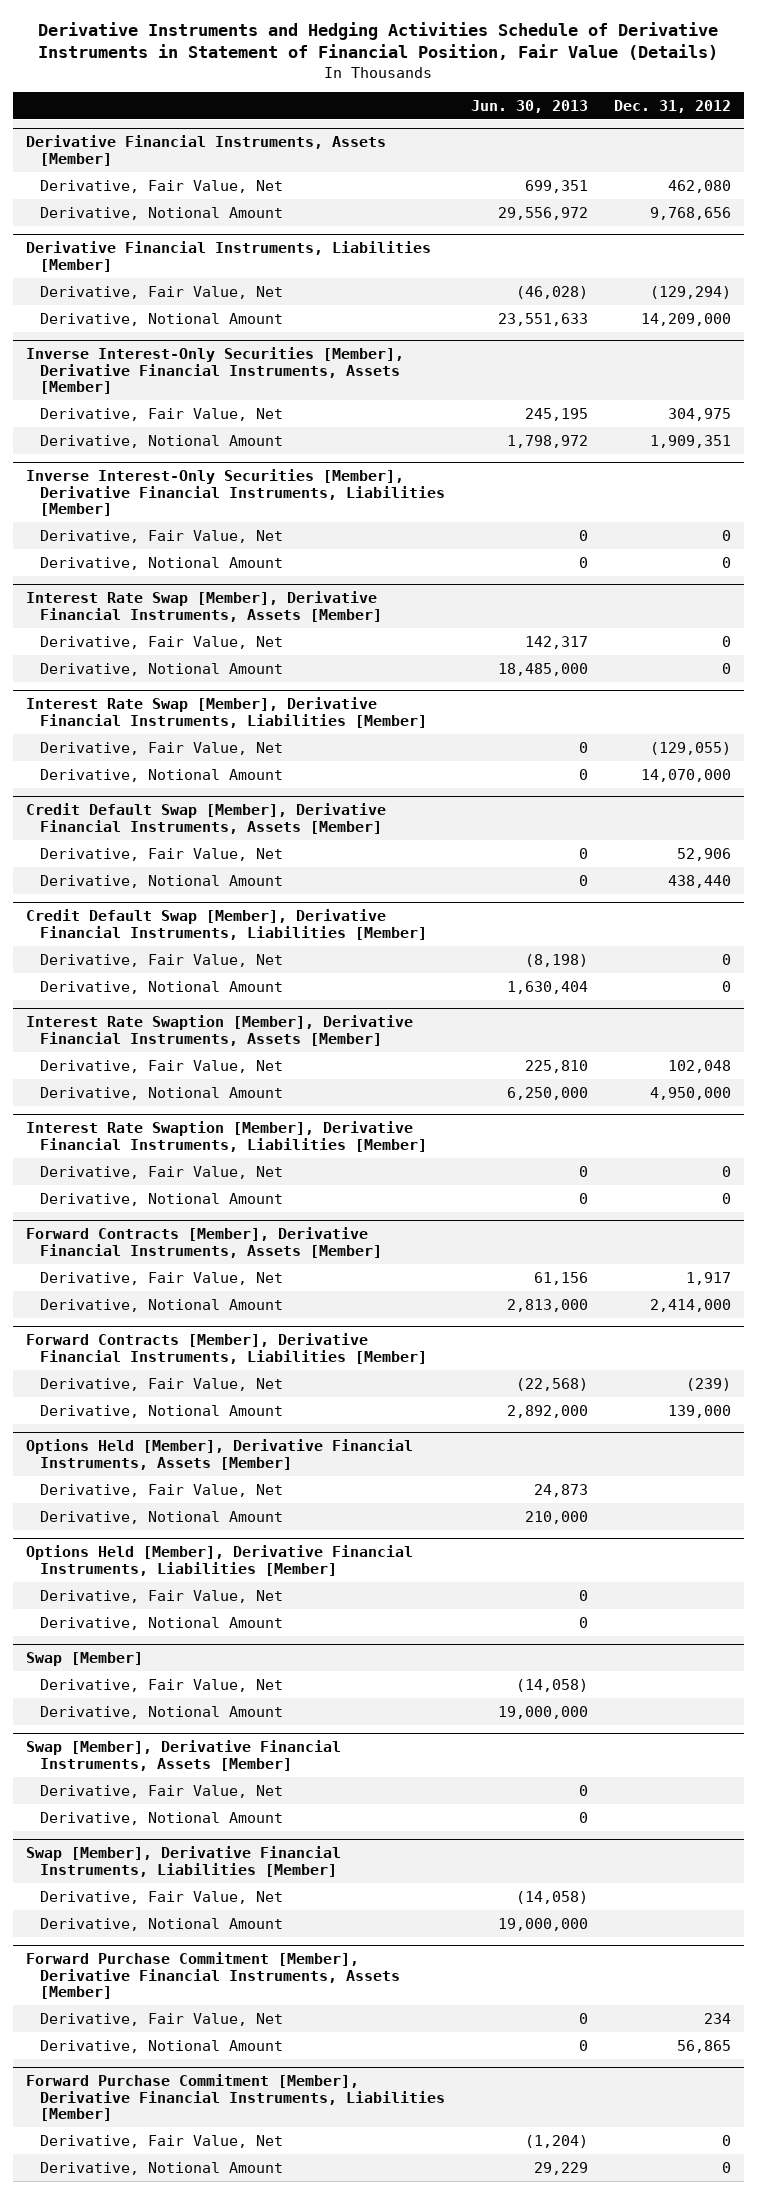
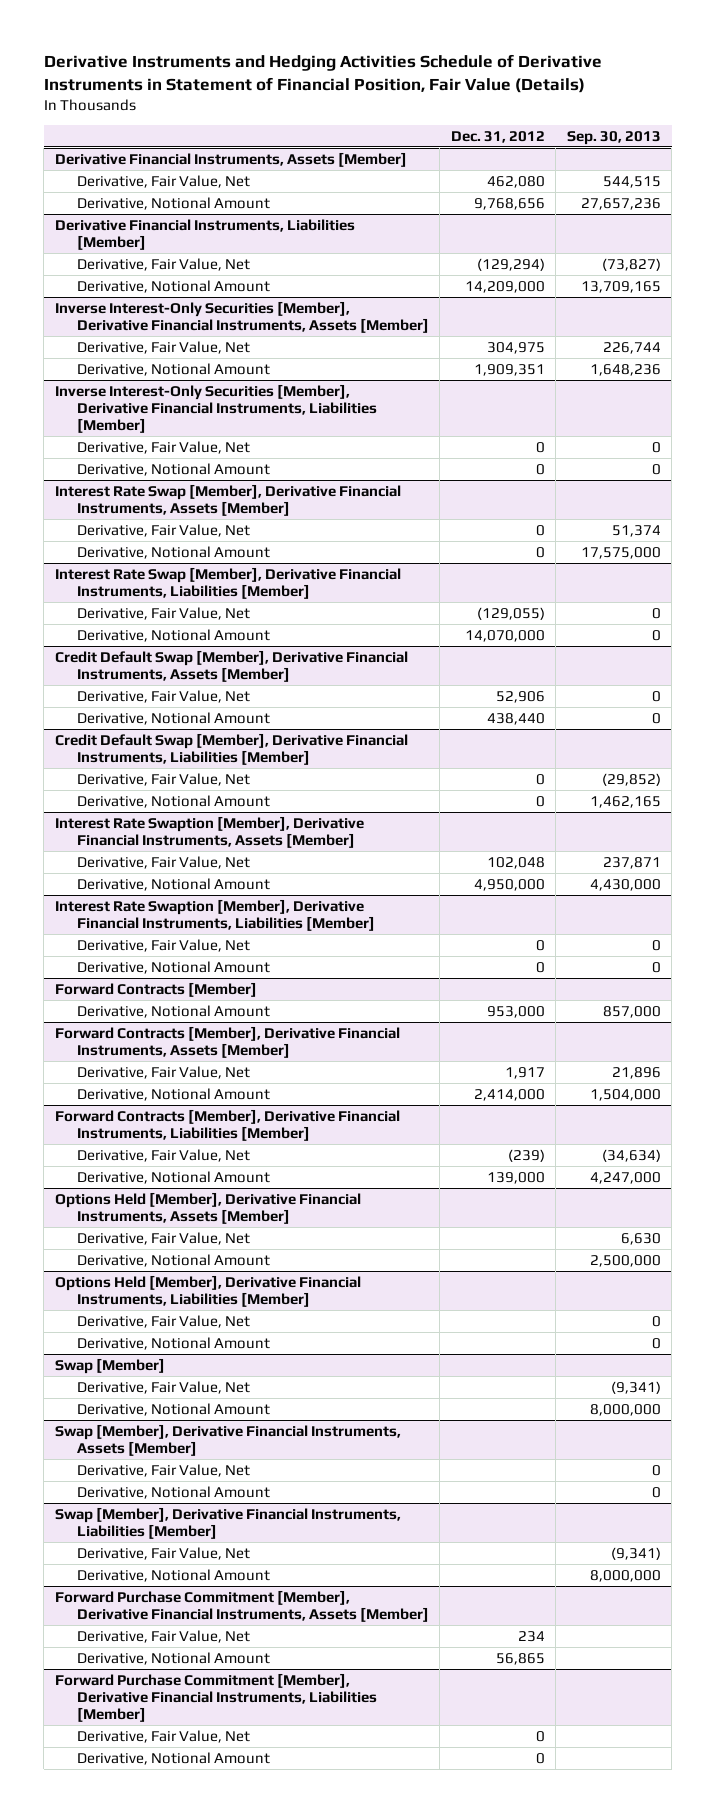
- | Jun. 30, 2013 | Dec. 31, 2012
+ | Dec. 31, 2012 | Sep. 30, 2013
+ Forward Contracts [Member]
+ Derivative, Notional Amount | 953,000 | 857,000

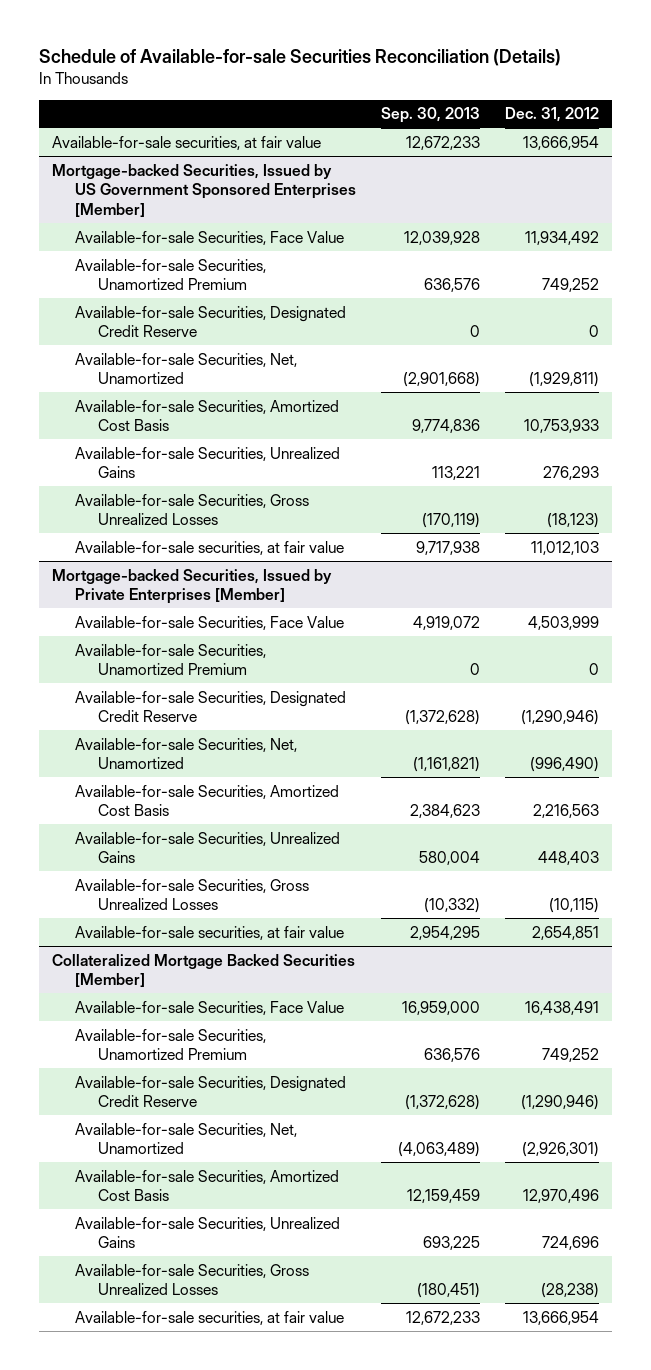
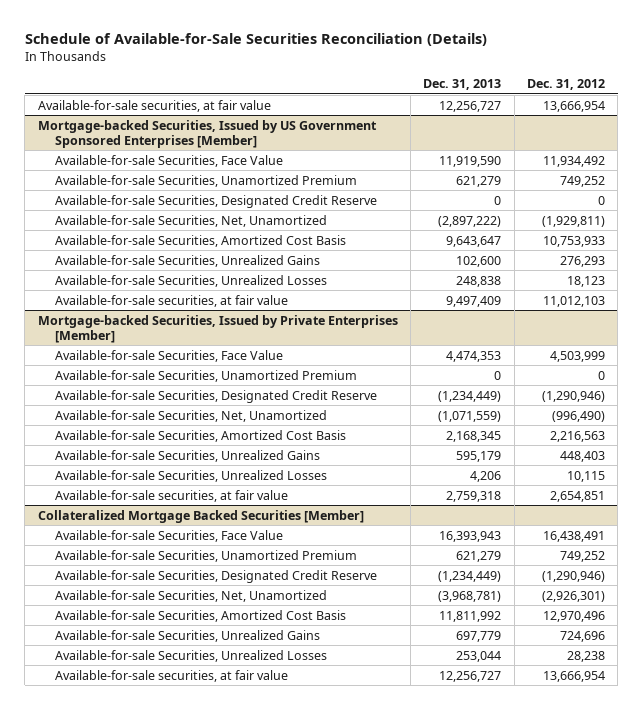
- Schedule of Available-for-sale Securities Reconciliation (Details)
+ Schedule of Available-for-Sale Securities Reconciliation (Details)
- | Sep. 30, 2013 | Dec. 31, 2012
+ | Dec. 31, 2013 | Dec. 31, 2012
@ Mortgage-backed Securities, Issued by US Government Sponsored Enterprises [Member]
- Available-for-sale Securities, Gross Unrealized Losses | (170,119) | (18,123)
+ Available-for-sale Securities, Unrealized Losses | 248,838 | 18,123
@ Mortgage-backed Securities, Issued by Private Enterprises [Member]
- Available-for-sale Securities, Gross Unrealized Losses | (10,332) | (10,115)
+ Available-for-sale Securities, Unrealized Losses | 4,206 | 10,115
@ Collateralized Mortgage Backed Securities [Member]
- Available-for-sale Securities, Gross Unrealized Losses | (180,451) | (28,238)
+ Available-for-sale Securities, Unrealized Losses | 253,044 | 28,238

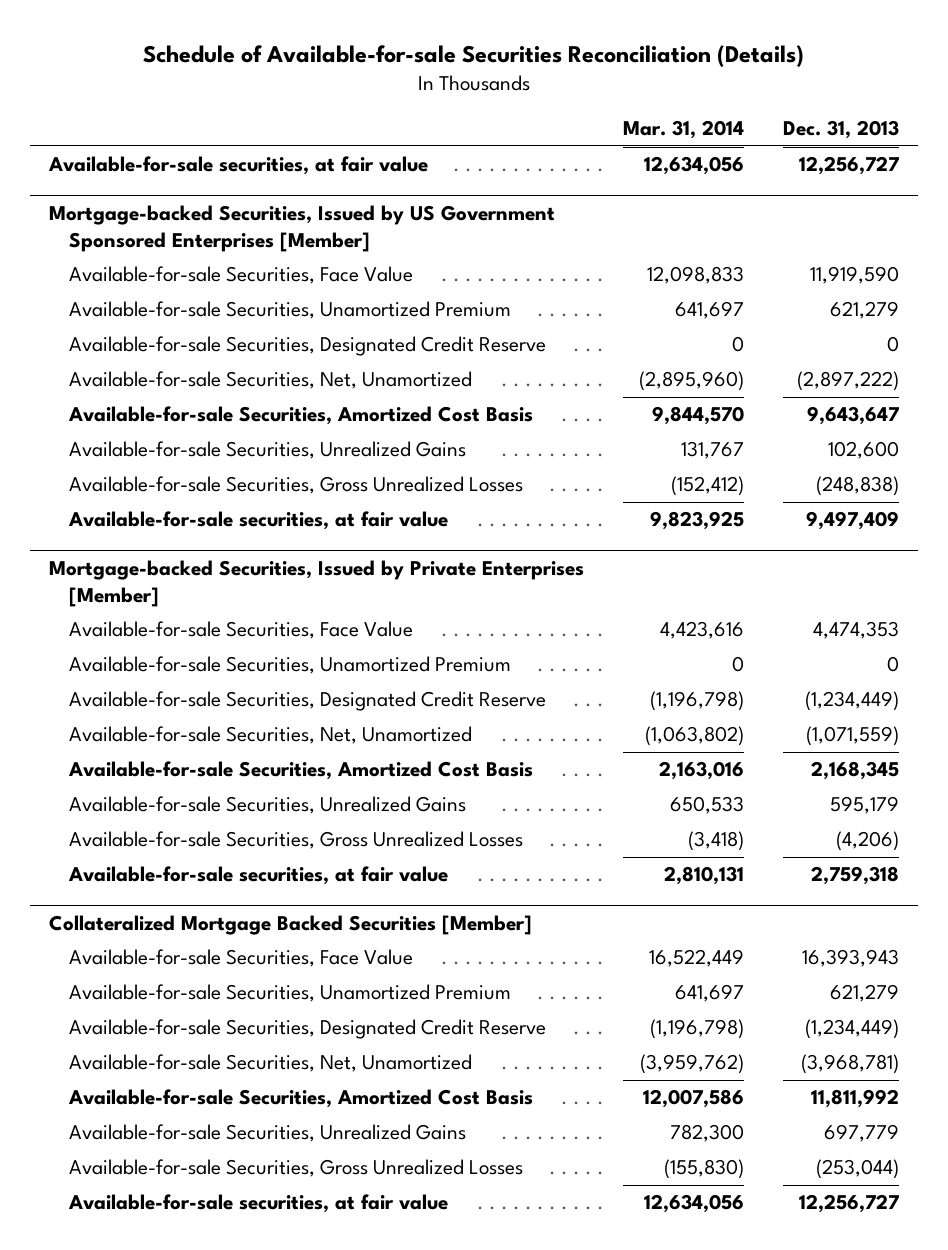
- Schedule of Available-for-Sale Securities Reconciliation (Details)
+ Schedule of Available-for-sale Securities Reconciliation (Details)
- | Dec. 31, 2013 | Dec. 31, 2012
+ | Mar. 31, 2014 | Dec. 31, 2013
@ Mortgage-backed Securities, Issued by US Government Sponsored Enterprises [Member]
- Available-for-sale Securities, Unrealized Losses | 248,838 | 18,123
+ Available-for-sale Securities, Gross Unrealized Losses | (152,412) | (248,838)
@ Mortgage-backed Securities, Issued by Private Enterprises [Member]
- Available-for-sale Securities, Unrealized Losses | 4,206 | 10,115
+ Available-for-sale Securities, Gross Unrealized Losses | (3,418) | (4,206)
@ Collateralized Mortgage Backed Securities [Member]
- Available-for-sale Securities, Unrealized Losses | 253,044 | 28,238
+ Available-for-sale Securities, Gross Unrealized Losses | (155,830) | (253,044)

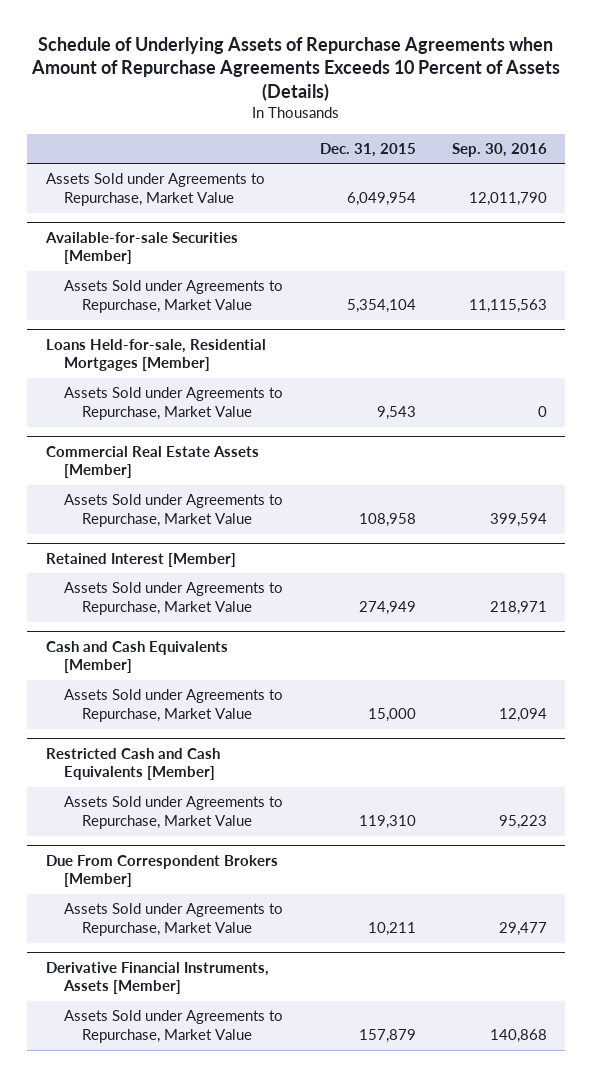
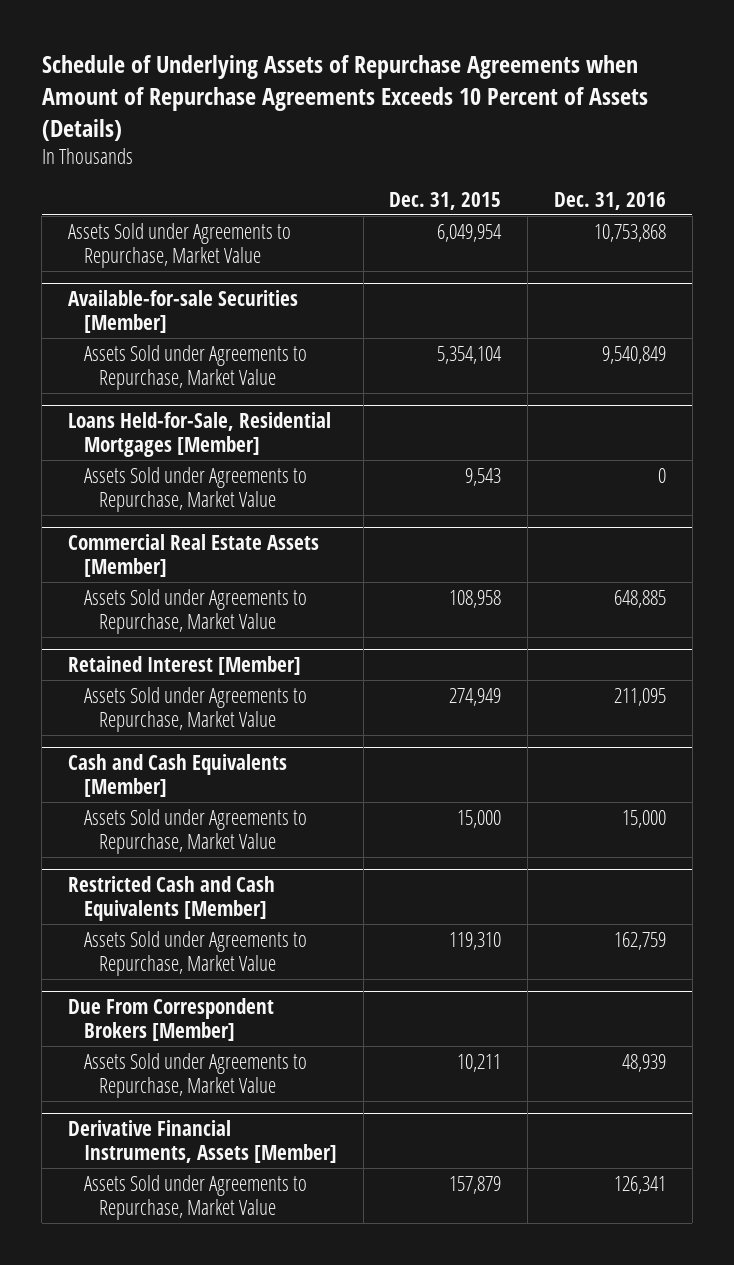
- | Dec. 31, 2015 | Sep. 30, 2016
+ | Dec. 31, 2015 | Dec. 31, 2016
- Loans Held-for-sale, Residential Mortgages [Member]
+ Loans Held-for-Sale, Residential Mortgages [Member]

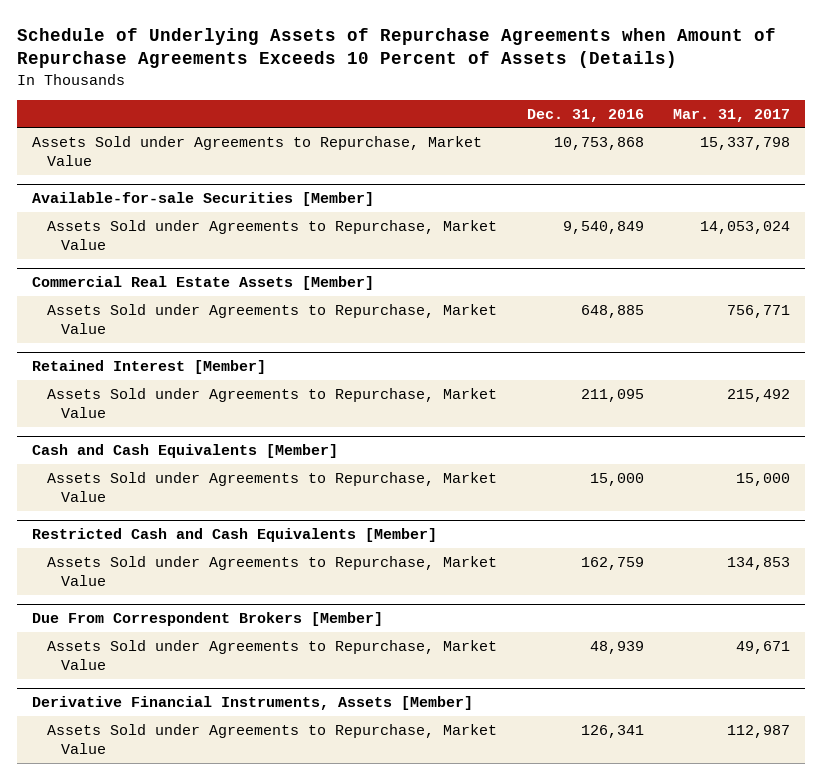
- | Dec. 31, 2015 | Dec. 31, 2016
+ | Dec. 31, 2016 | Mar. 31, 2017
- Loans Held-for-Sale, Residential Mortgages [Member]
- Assets Sold under Agreements to Repurchase, Market Value | 9,543 | 0

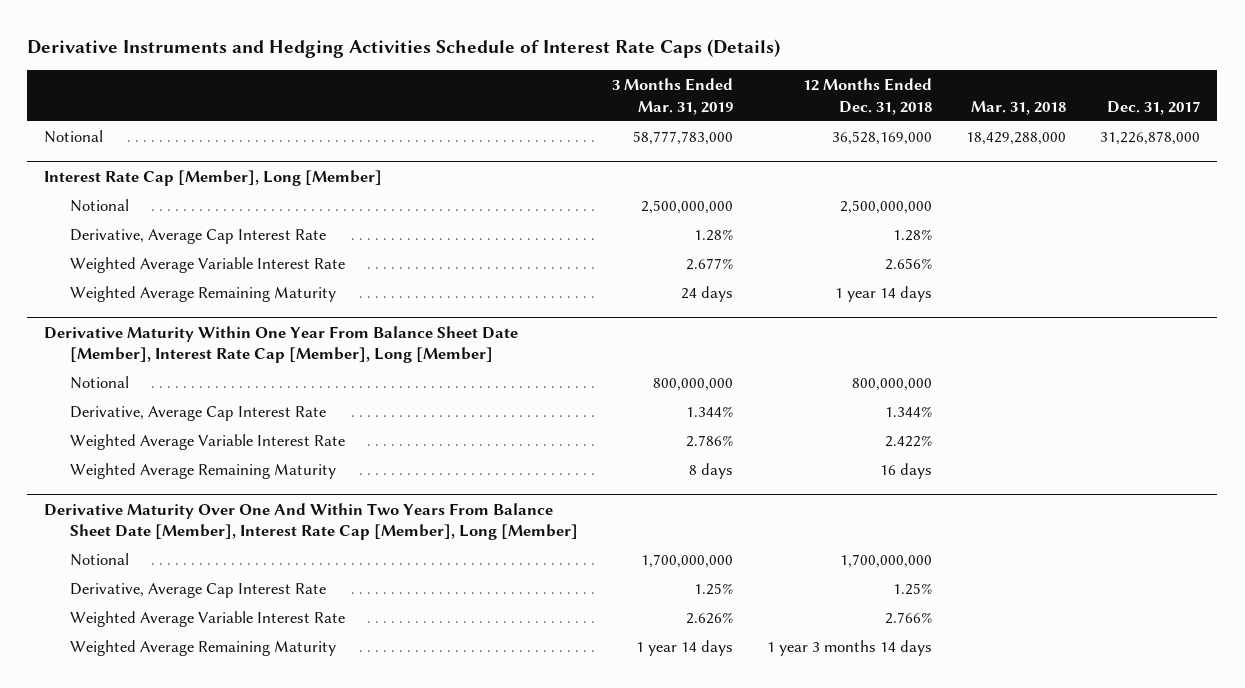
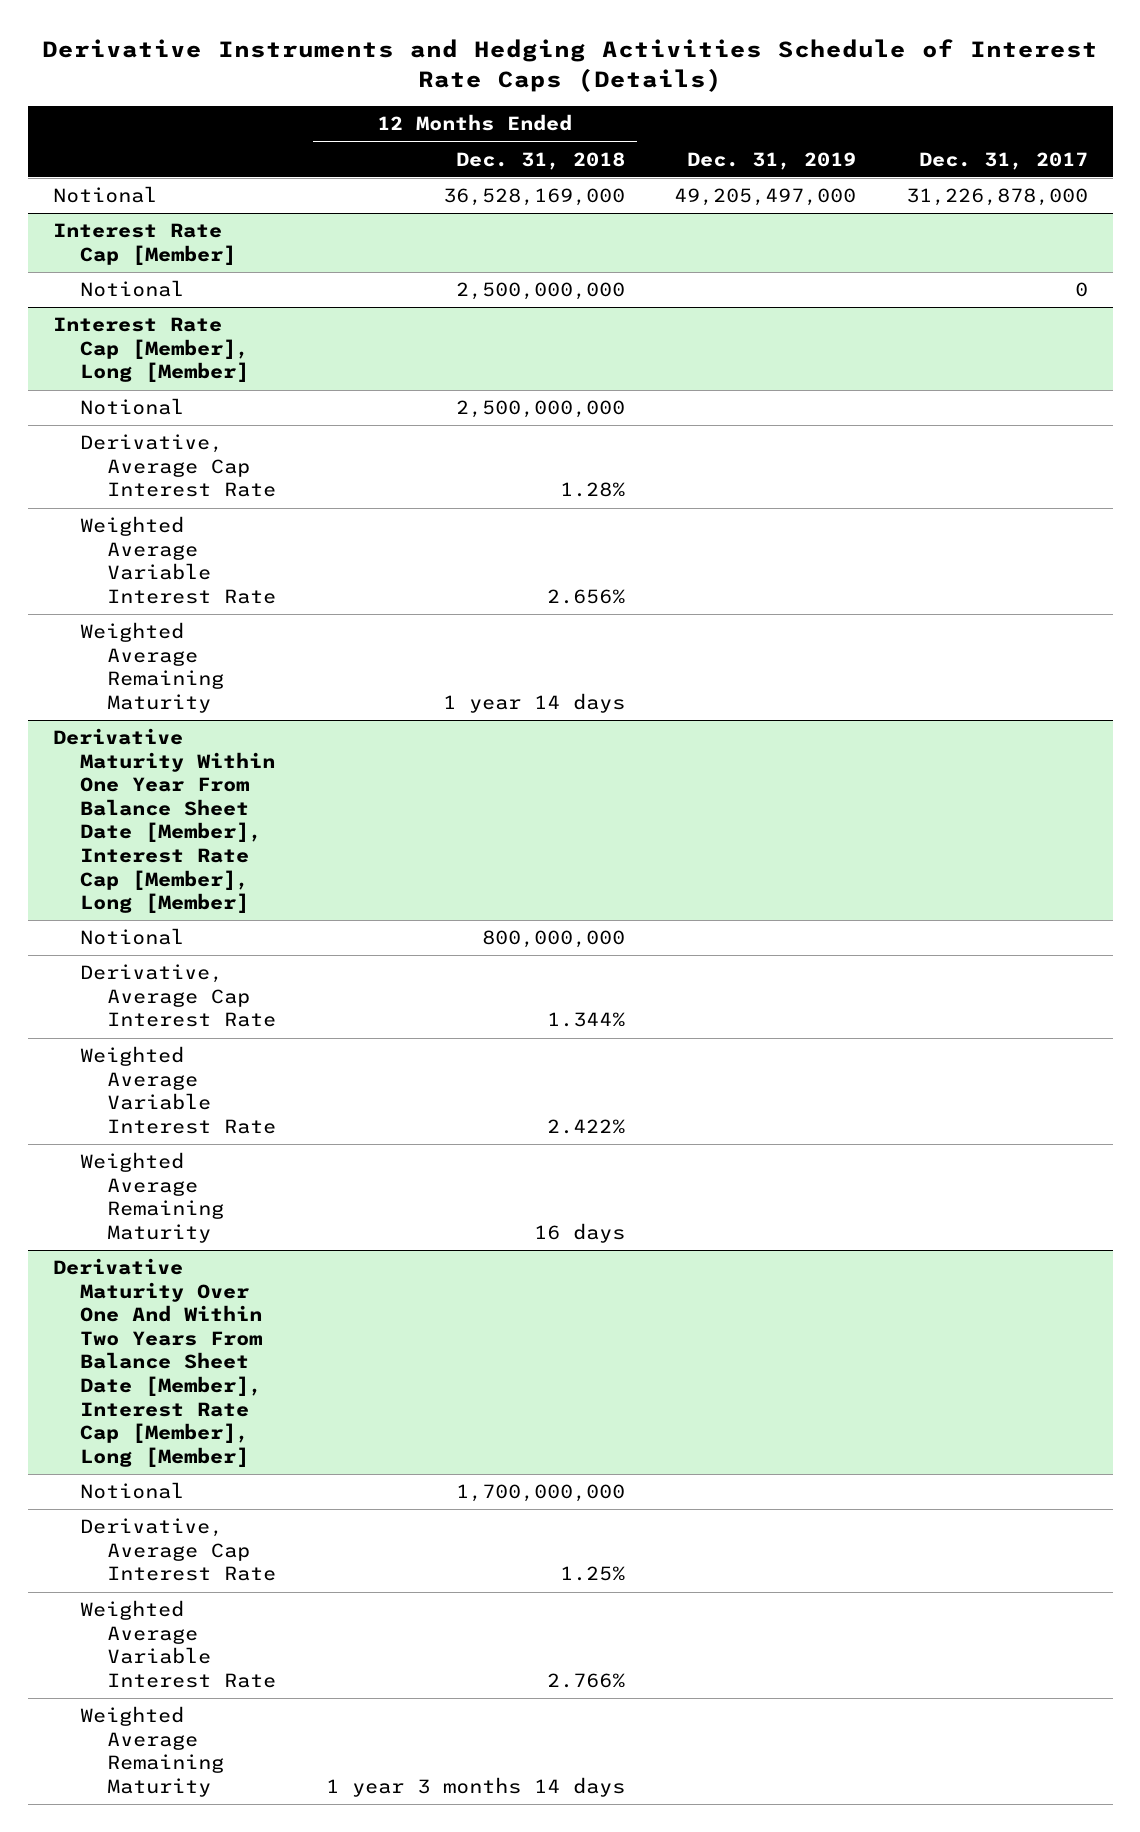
- | 3 Months Ended Mar. 31, 2019 | 12 Months Ended Dec. 31, 2018 | Mar. 31, 2018 | Dec. 31, 2017
+ | 12 Months Ended Dec. 31, 2018 | Dec. 31, 2019 | Dec. 31, 2017
+ Interest Rate Cap [Member]
+ Notional | 2,500,000,000 | | 0

